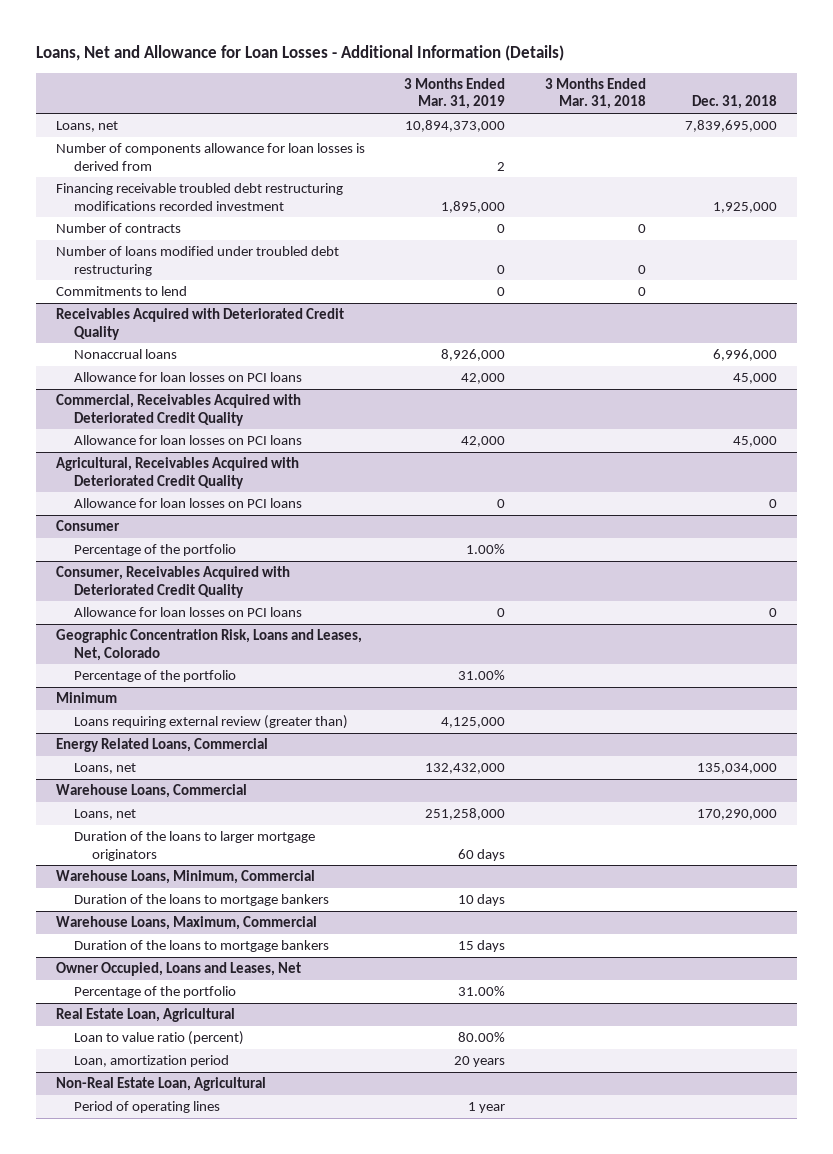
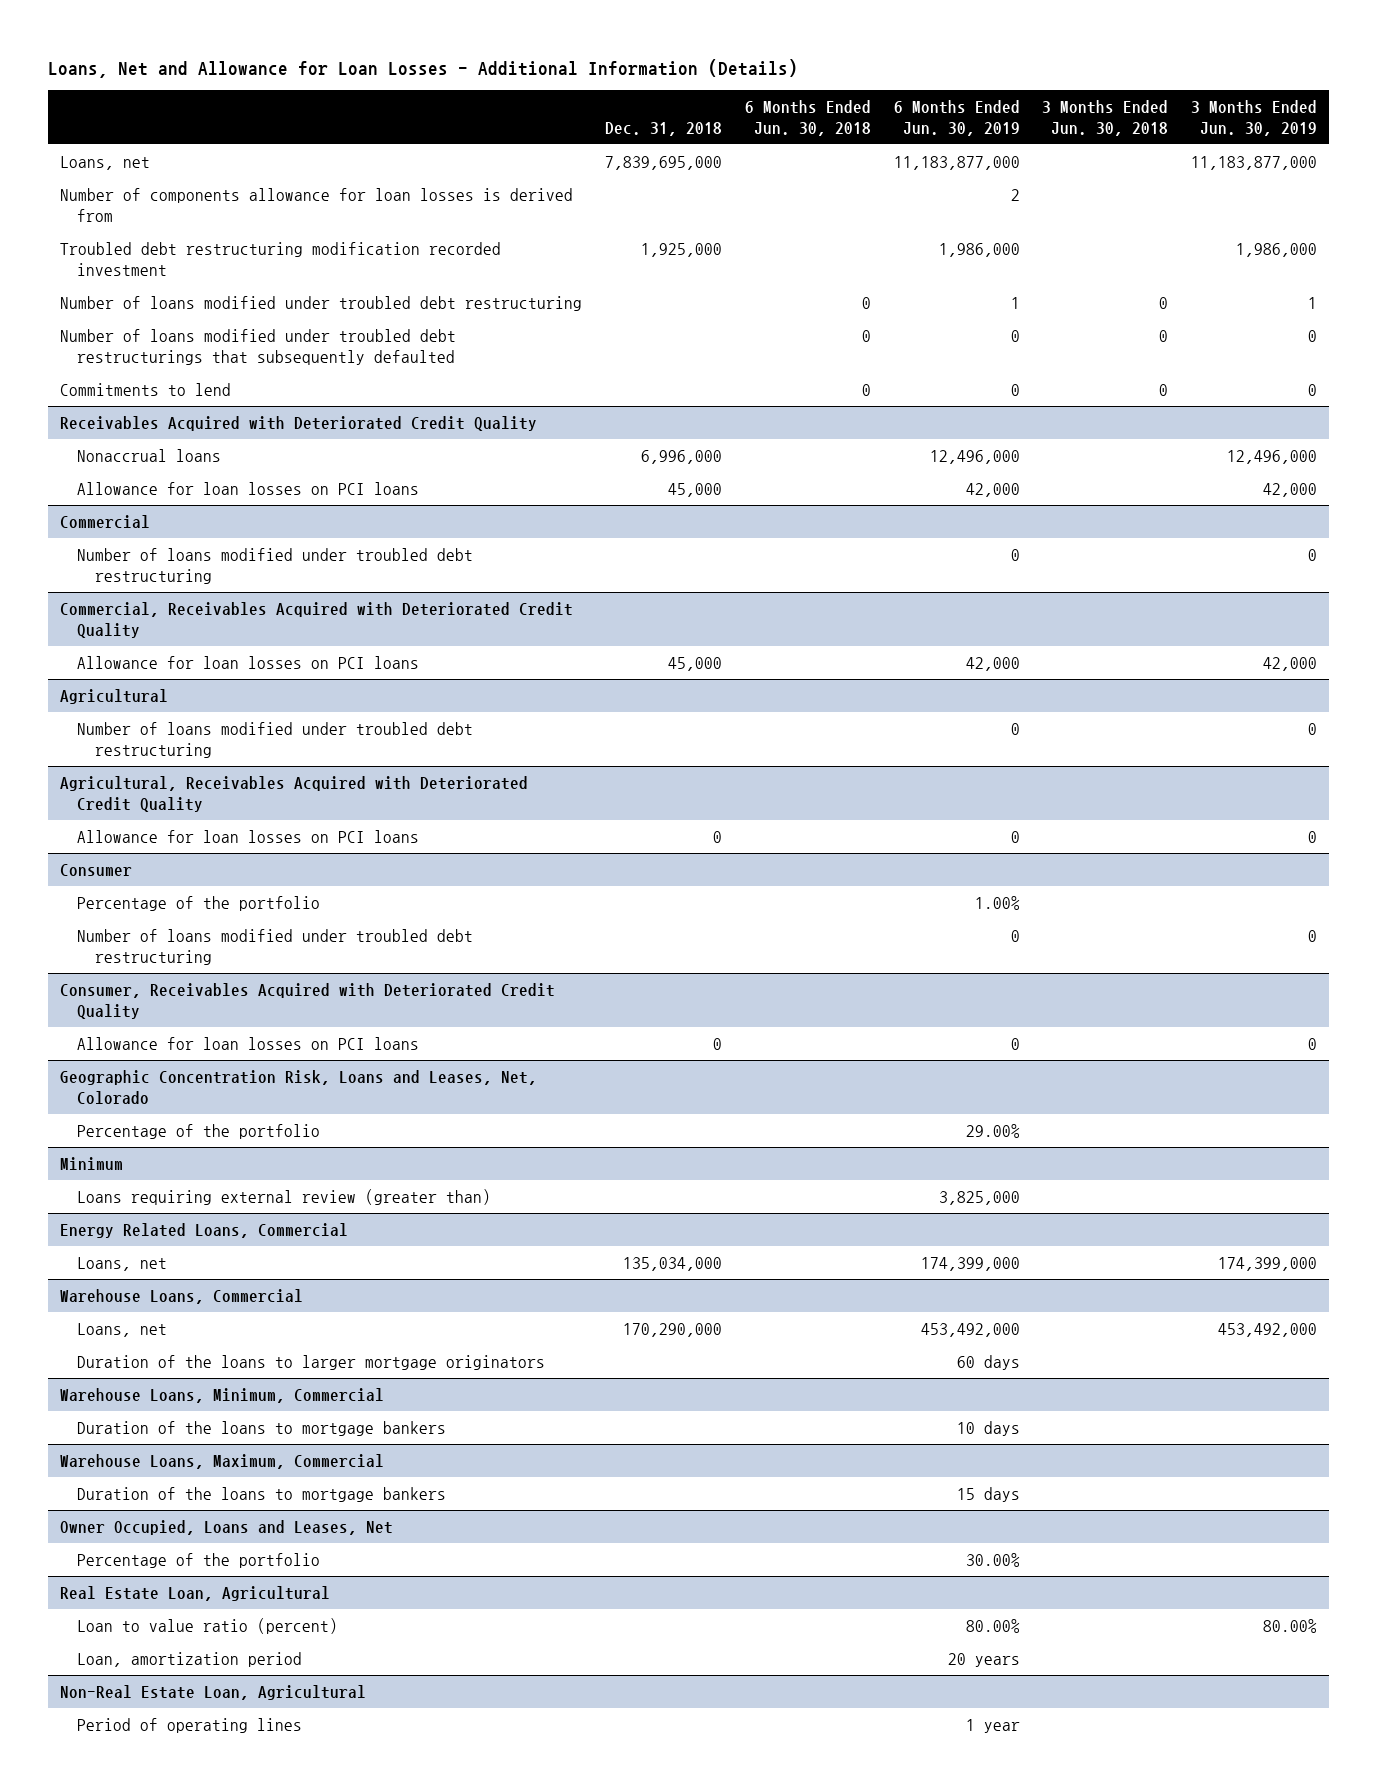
- | 3 Months Ended Mar. 31, 2019 | 3 Months Ended Mar. 31, 2018 | Dec. 31, 2018
+ | Dec. 31, 2018 | 6 Months Ended Jun. 30, 2018 | 6 Months Ended Jun. 30, 2019 | 3 Months Ended Jun. 30, 2018 | 3 Months Ended Jun. 30, 2019
- Financing receivable troubled debt restructuring modifications recorded investment | 1,895,000 | | 1,925,000
- Number of contracts | 0 | 0 |
+ Troubled debt restructuring modification recorded investment | 1,925,000 | | 1,986,000 | | 1,986,000
+ Number of loans modified under troubled debt restructurings that subsequently defaulted | | 0 | 0 | 0 | 0
+ Commercial
+ Number of loans modified under troubled debt restructuring | | | 0 | | 0
+ Agricultural
+ Number of loans modified under troubled debt restructuring | | | 0 | | 0
@ Consumer
+ Number of loans modified under troubled debt restructuring | | | 0 | | 0

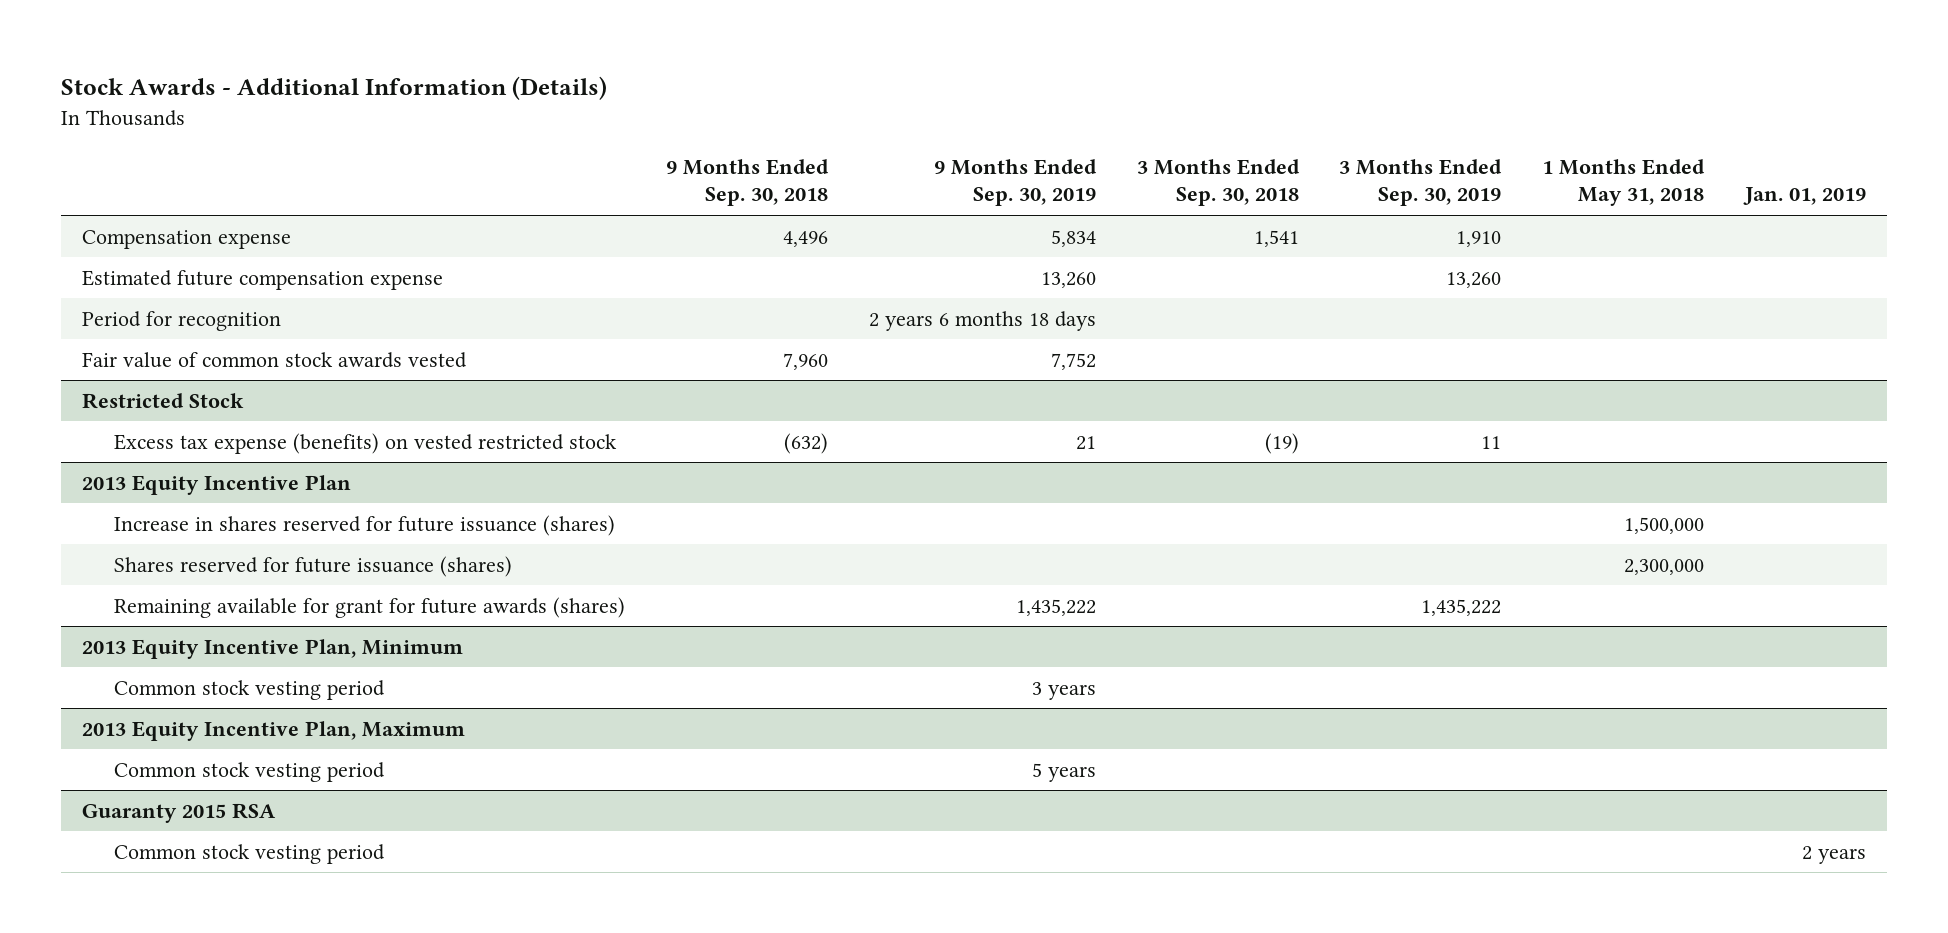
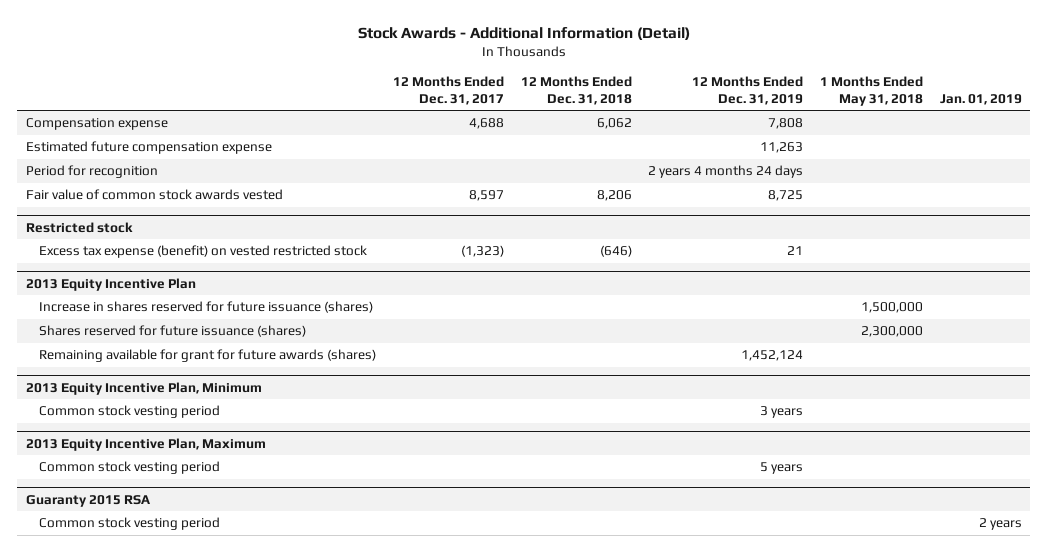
- Stock Awards - Additional Information (Details)
+ Stock Awards - Additional Information (Detail)
- | 9 Months Ended Sep. 30, 2018 | 9 Months Ended Sep. 30, 2019 | 3 Months Ended Sep. 30, 2018 | 3 Months Ended Sep. 30, 2019 | 1 Months Ended May 31, 2018 | Jan. 01, 2019
+ | 12 Months Ended Dec. 31, 2017 | 12 Months Ended Dec. 31, 2018 | 12 Months Ended Dec. 31, 2019 | 1 Months Ended May 31, 2018 | Jan. 01, 2019
- Restricted Stock
- Excess tax expense (benefits) on vested restricted stock | (632) | 21 | (19) | 11 | |
+ Restricted stock
+ Excess tax expense (benefit) on vested restricted stock | (1,323) | (646) | 21 | |

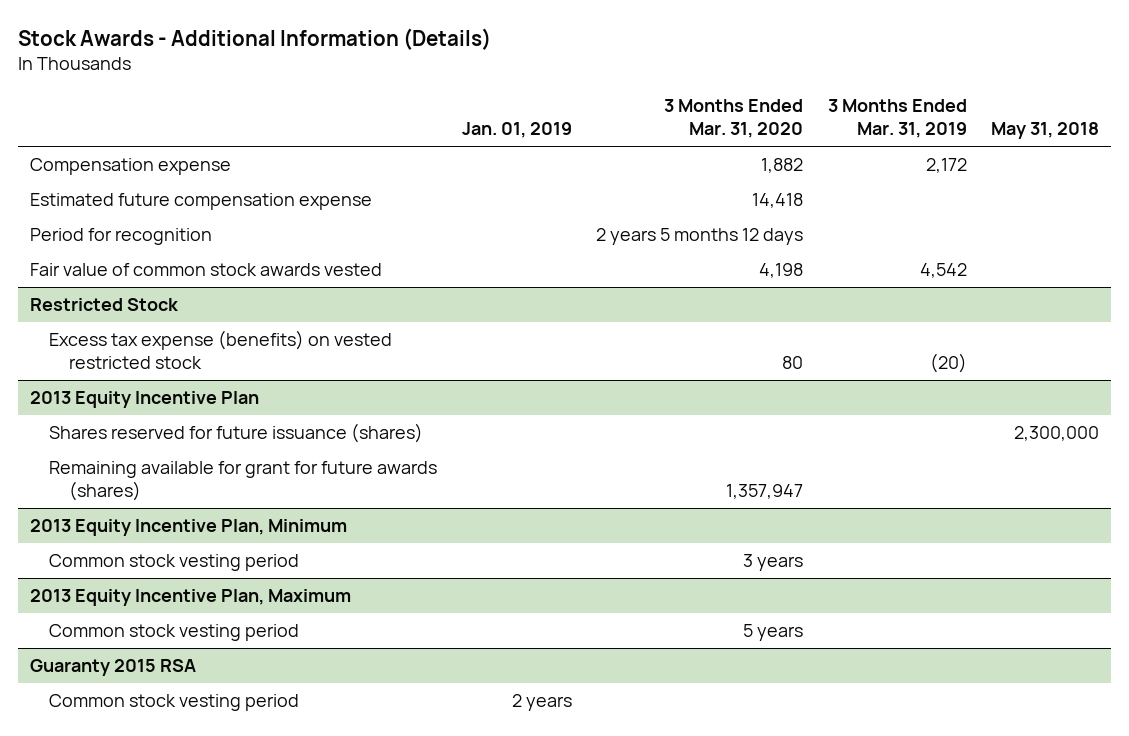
- Stock Awards - Additional Information (Detail)
+ Stock Awards - Additional Information (Details)
- | 12 Months Ended Dec. 31, 2017 | 12 Months Ended Dec. 31, 2018 | 12 Months Ended Dec. 31, 2019 | 1 Months Ended May 31, 2018 | Jan. 01, 2019
+ | Jan. 01, 2019 | 3 Months Ended Mar. 31, 2020 | 3 Months Ended Mar. 31, 2019 | May 31, 2018
- Restricted stock
- Excess tax expense (benefit) on vested restricted stock | (1,323) | (646) | 21 | |
+ Restricted Stock
+ Excess tax expense (benefits) on vested restricted stock | | 80 | (20) |
@ 2013 Equity Incentive Plan
- Increase in shares reserved for future issuance (shares) | | | | 1,500,000 |

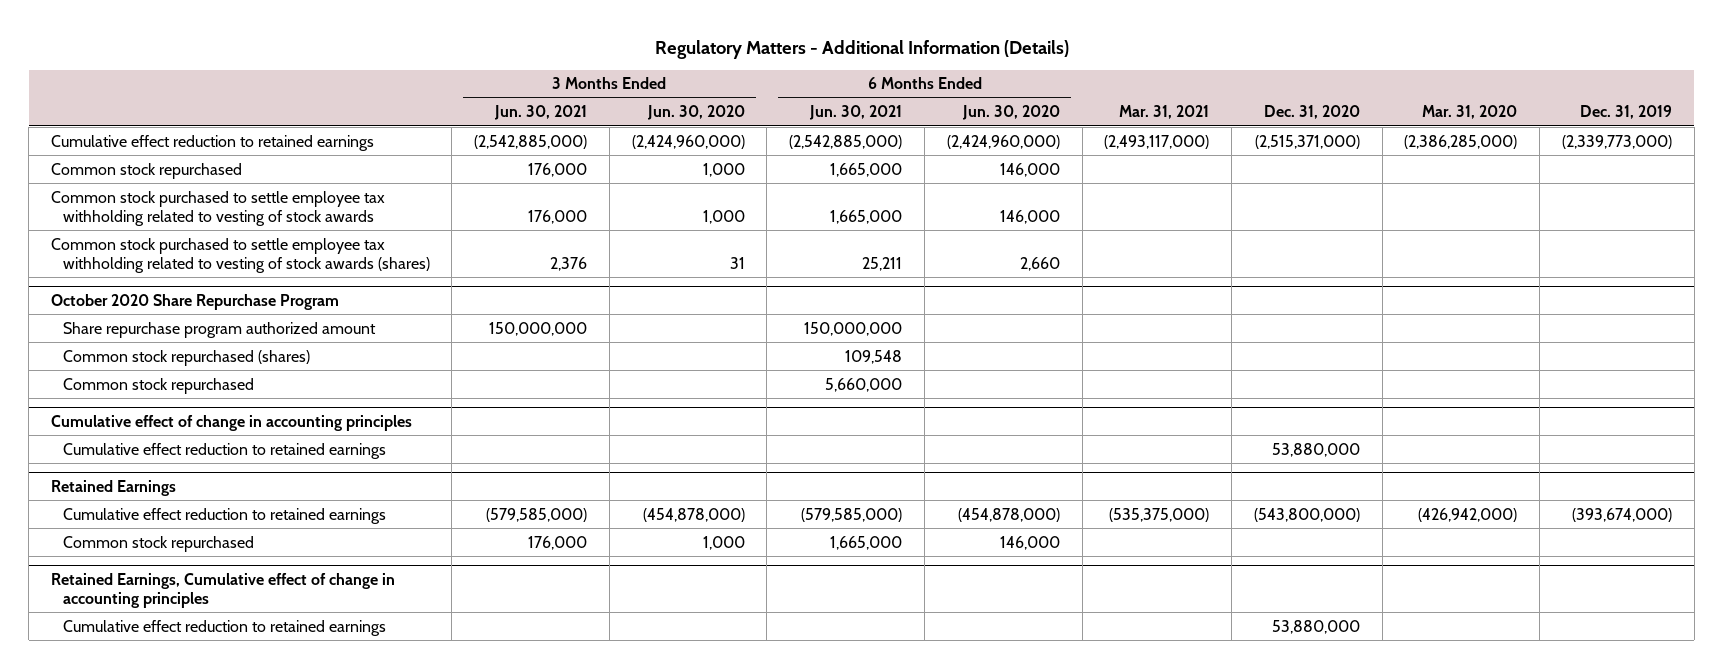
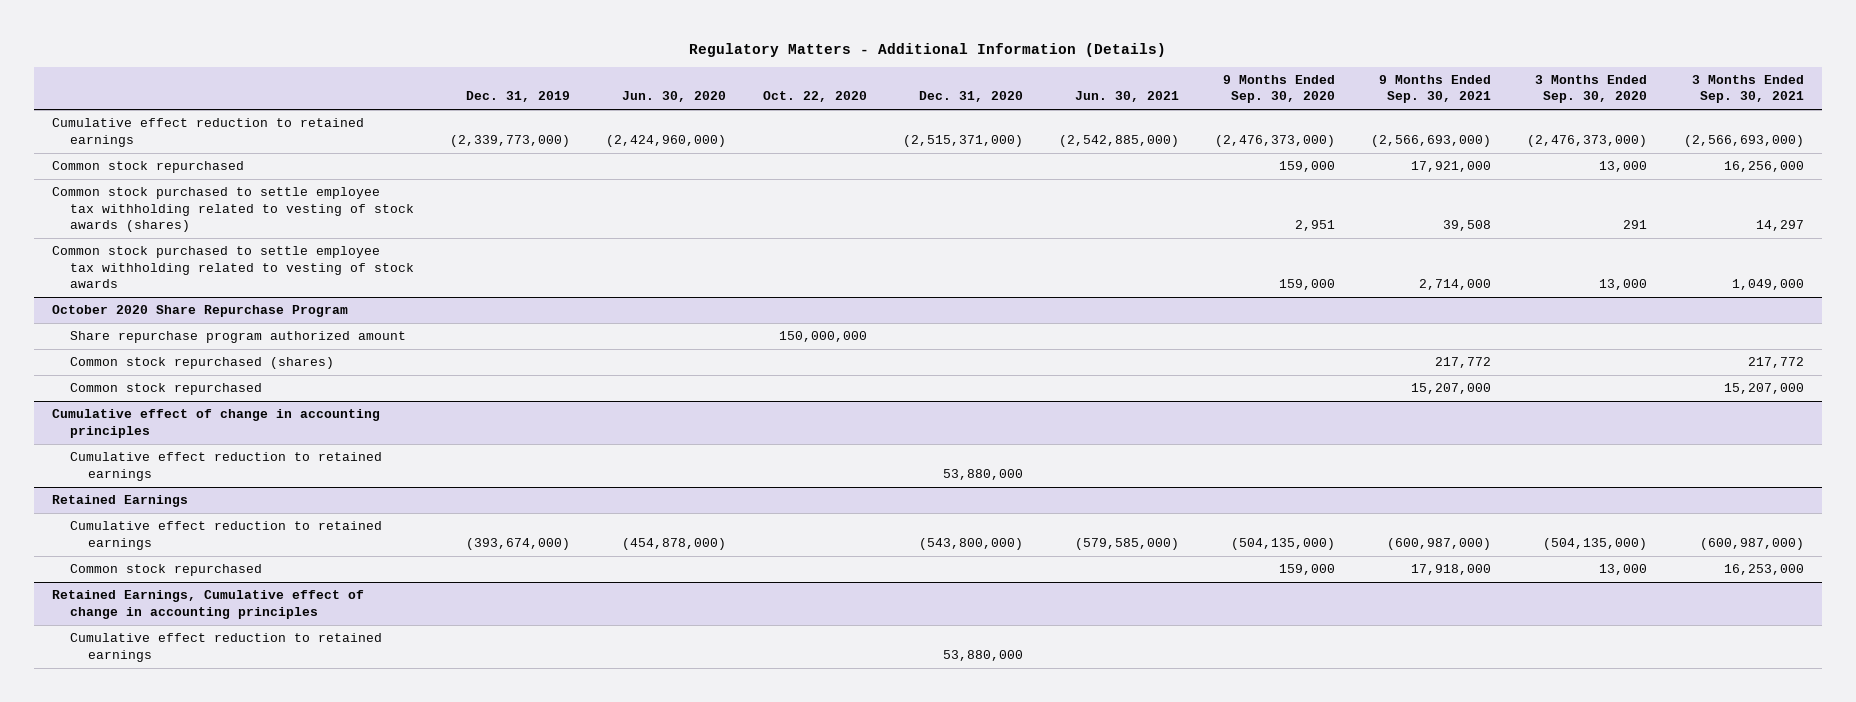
- | 3 Months Ended Jun. 30, 2021 | 3 Months Ended Jun. 30, 2020 | 6 Months Ended Jun. 30, 2021 | 6 Months Ended Jun. 30, 2020 | Mar. 31, 2021 | Dec. 31, 2020 | Mar. 31, 2020 | Dec. 31, 2019
+ | Dec. 31, 2019 | Jun. 30, 2020 | Oct. 22, 2020 | Dec. 31, 2020 | Jun. 30, 2021 | 9 Months Ended Sep. 30, 2020 | 9 Months Ended Sep. 30, 2021 | 3 Months Ended Sep. 30, 2020 | 3 Months Ended Sep. 30, 2021
moved down: Common stock purchased to settle employee tax withholding related to vesting of stock awards | | | | | | 159,000 | 2,714,000 | 13,000 | 1,049,000

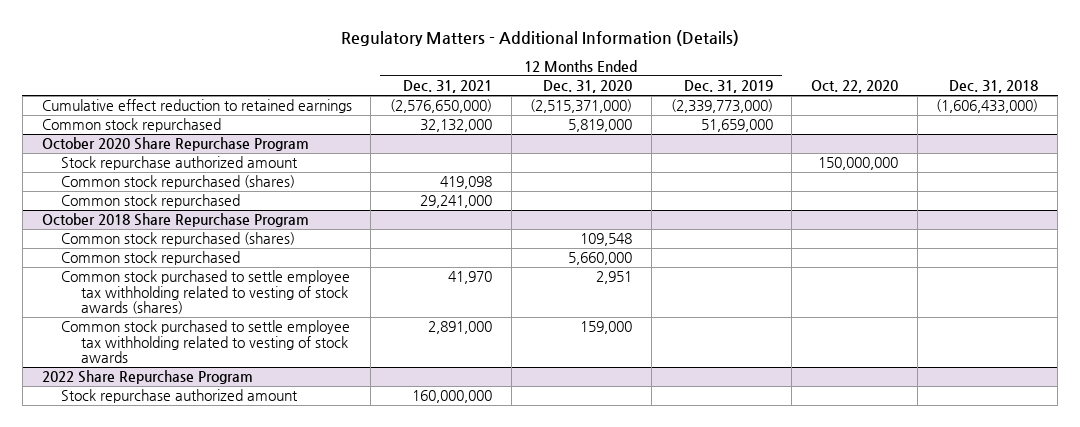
- | Dec. 31, 2019 | Jun. 30, 2020 | Oct. 22, 2020 | Dec. 31, 2020 | Jun. 30, 2021 | 9 Months Ended Sep. 30, 2020 | 9 Months Ended Sep. 30, 2021 | 3 Months Ended Sep. 30, 2020 | 3 Months Ended Sep. 30, 2021
+ | 12 Months Ended Dec. 31, 2021 | 12 Months Ended Dec. 31, 2020 | 12 Months Ended Dec. 31, 2019 | Oct. 22, 2020 | Dec. 31, 2018
- Common stock purchased to settle employee tax withholding related to vesting of stock awards (shares) | | | | | | 2,951 | 39,508 | 291 | 14,297
- Common stock purchased to settle employee tax withholding related to vesting of stock awards | | | | | | 159,000 | 2,714,000 | 13,000 | 1,049,000
@ October 2020 Share Repurchase Program
- Share repurchase program authorized amount | | | 150,000,000 | | | | | |
+ Stock repurchase authorized amount | | | | 150,000,000 |
- Cumulative effect of change in accounting principles
- Cumulative effect reduction to retained earnings | | | | 53,880,000 | | | | |
- Retained Earnings
- Cumulative effect reduction to retained earnings | (393,674,000) | (454,878,000) | | (543,800,000) | (579,585,000) | (504,135,000) | (600,987,000) | (504,135,000) | (600,987,000)
- Common stock repurchased | | | | | | 159,000 | 17,918,000 | 13,000 | 16,253,000
- Retained Earnings, Cumulative effect of change in accounting principles
- Cumulative effect reduction to retained earnings | | | | 53,880,000 | | | | |
+ October 2018 Share Repurchase Program
+ Common stock repurchased (shares) | | 109,548 | | |
+ Common stock repurchased | | 5,660,000 | | |
+ Common stock purchased to settle employee tax withholding related to vesting of stock awards (shares) | 41,970 | 2,951 | | |
+ Common stock purchased to settle employee tax withholding related to vesting of stock awards | 2,891,000 | 159,000 | | |
+ 2022 Share Repurchase Program
+ Stock repurchase authorized amount | 160,000,000 | | | |

